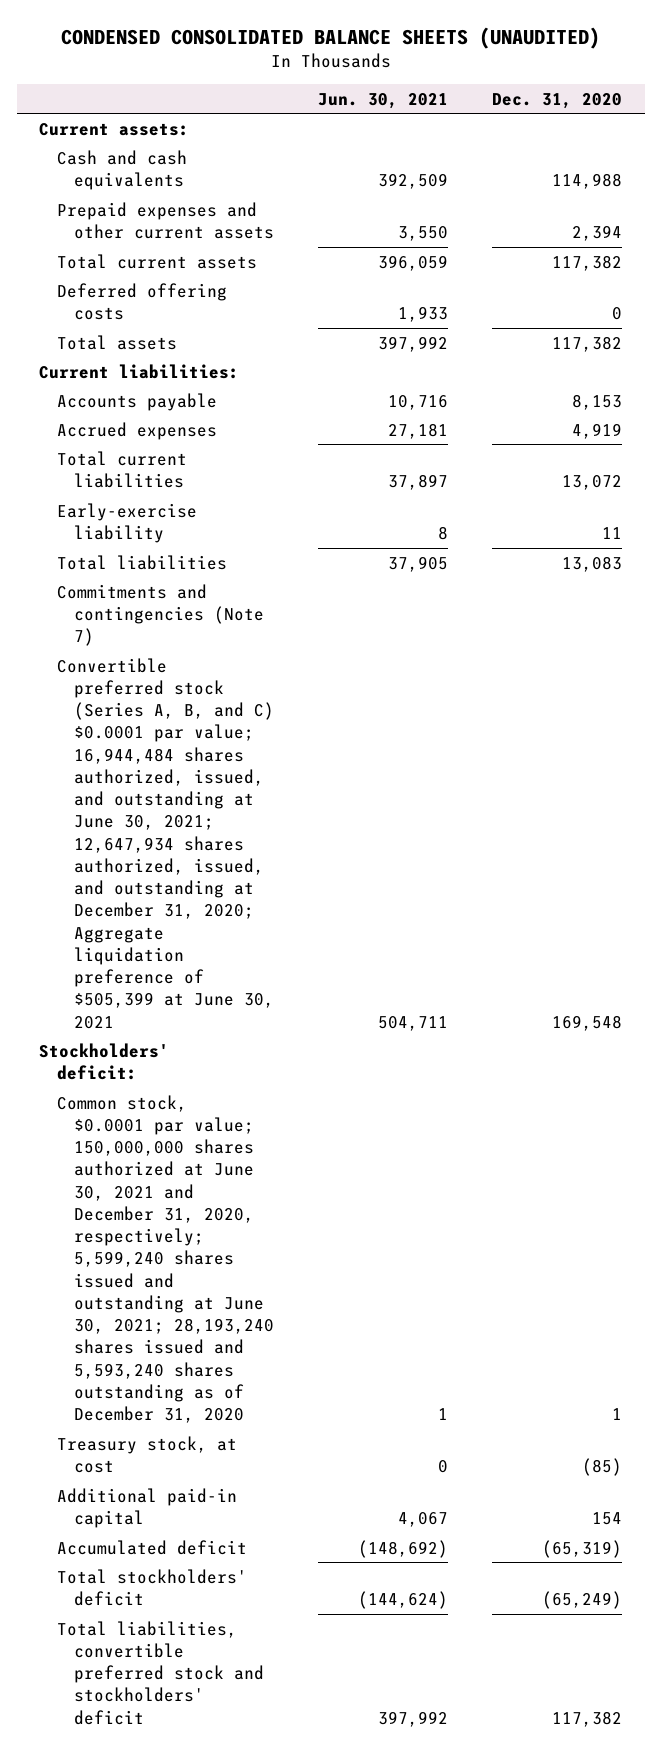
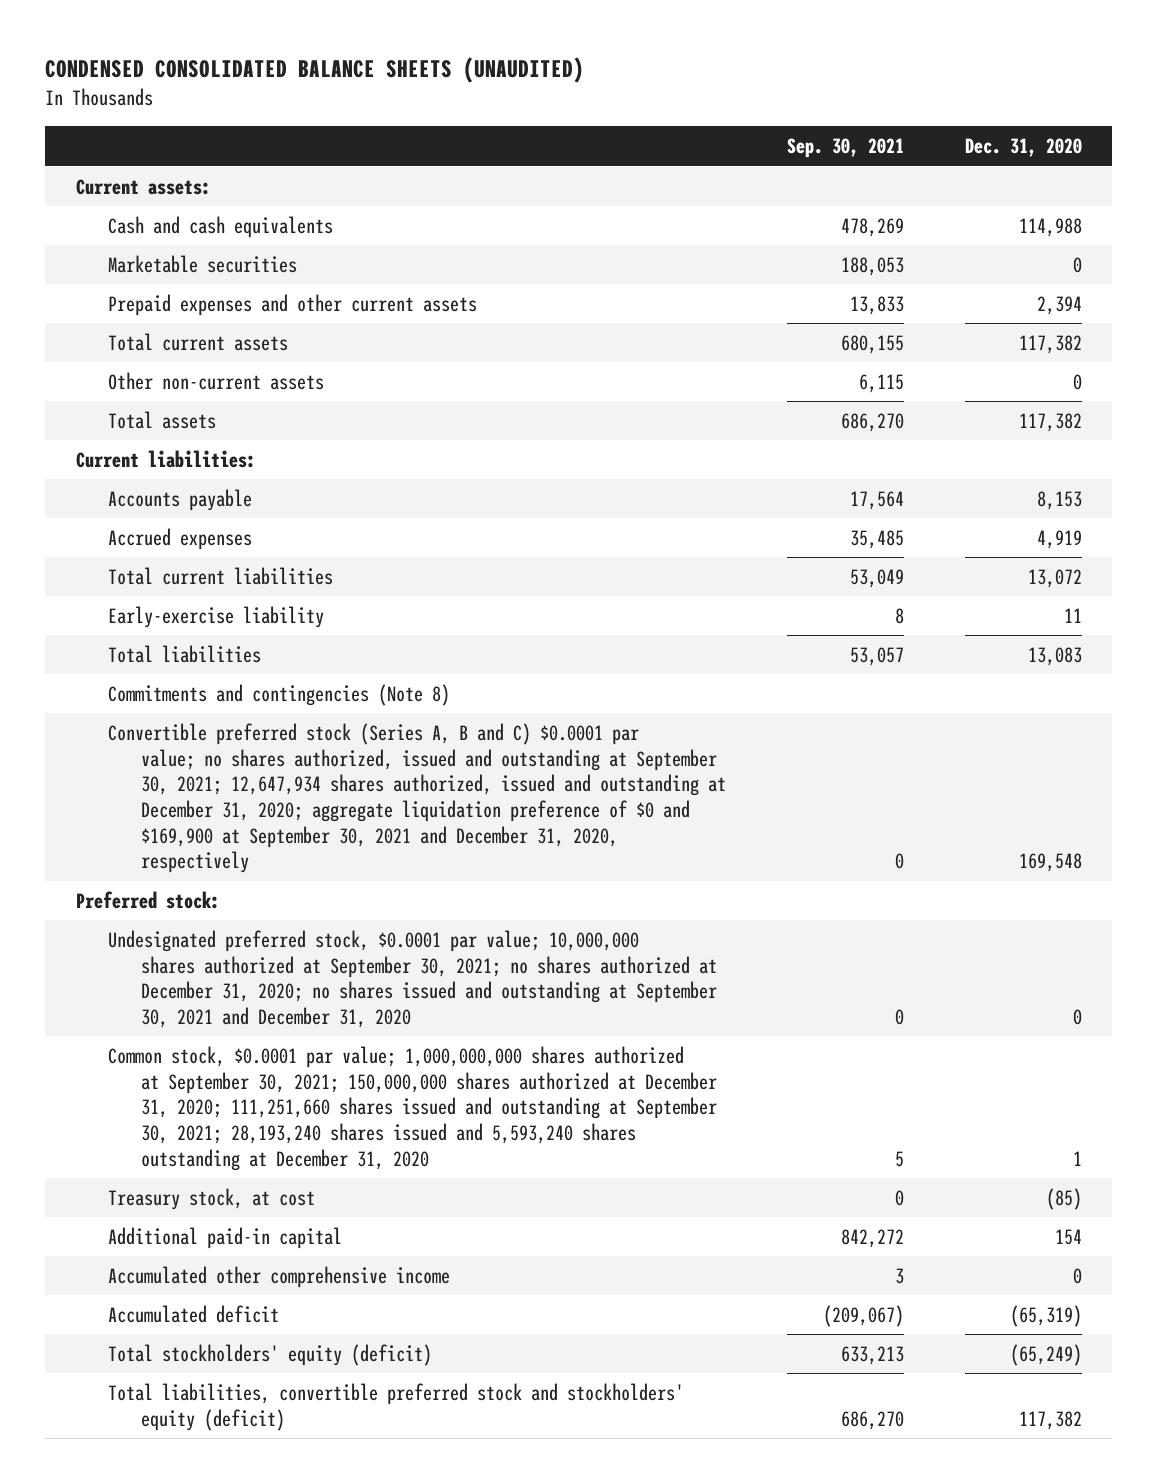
- | Jun. 30, 2021 | Dec. 31, 2020
+ | Sep. 30, 2021 | Dec. 31, 2020
+ Marketable securities | 188,053 | 0
- Deferred offering costs | 1,933 | 0
+ Other non-current assets | 6,115 | 0
- Commitments and contingencies (Note 7)
- Convertible preferred stock (Series A, B, and C) $0.0001 par value; 16,944,484 shares authorized, issued, and outstanding at June 30, 2021; 12,647,934 shares authorized, issued, and outstanding at December 31, 2020; Aggregate liquidation preference of $505,399 at June 30, 2021 | 504,711 | 169,548
- Stockholders' deficit:
- Common stock, $0.0001 par value; 150,000,000 shares authorized at June 30, 2021 and December 31, 2020, respectively; 5,599,240 shares issued and outstanding at June 30, 2021; 28,193,240 shares issued and 5,593,240 shares outstanding as of December 31, 2020 | 1 | 1
+ Commitments and contingencies (Note 8)
+ Convertible preferred stock (Series A, B and C) $0.0001 par value; no shares authorized, issued and outstanding at September 30, 2021; 12,647,934 shares authorized, issued and outstanding at December 31, 2020; aggregate liquidation preference of $0 and $169,900 at September 30, 2021 and December 31, 2020, respectively | 0 | 169,548
+ Preferred stock:
+ Undesignated preferred stock, $0.0001 par value; 10,000,000 shares authorized at September 30, 2021; no shares authorized at December 31, 2020; no shares issued and outstanding at September 30, 2021 and December 31, 2020 | 0 | 0
+ Common stock, $0.0001 par value; 1,000,000,000 shares authorized at September 30, 2021; 150,000,000 shares authorized at December 31, 2020; 111,251,660 shares issued and outstanding at September 30, 2021; 28,193,240 shares issued and 5,593,240 shares outstanding at December 31, 2020 | 5 | 1
+ Accumulated other comprehensive income | 3 | 0
- Total stockholders' deficit | (144,624) | (65,249)
- Total liabilities, convertible preferred stock and stockholders' deficit | 397,992 | 117,382
+ Total stockholders' equity (deficit) | 633,213 | (65,249)
+ Total liabilities, convertible preferred stock and stockholders' equity (deficit) | 686,270 | 117,382

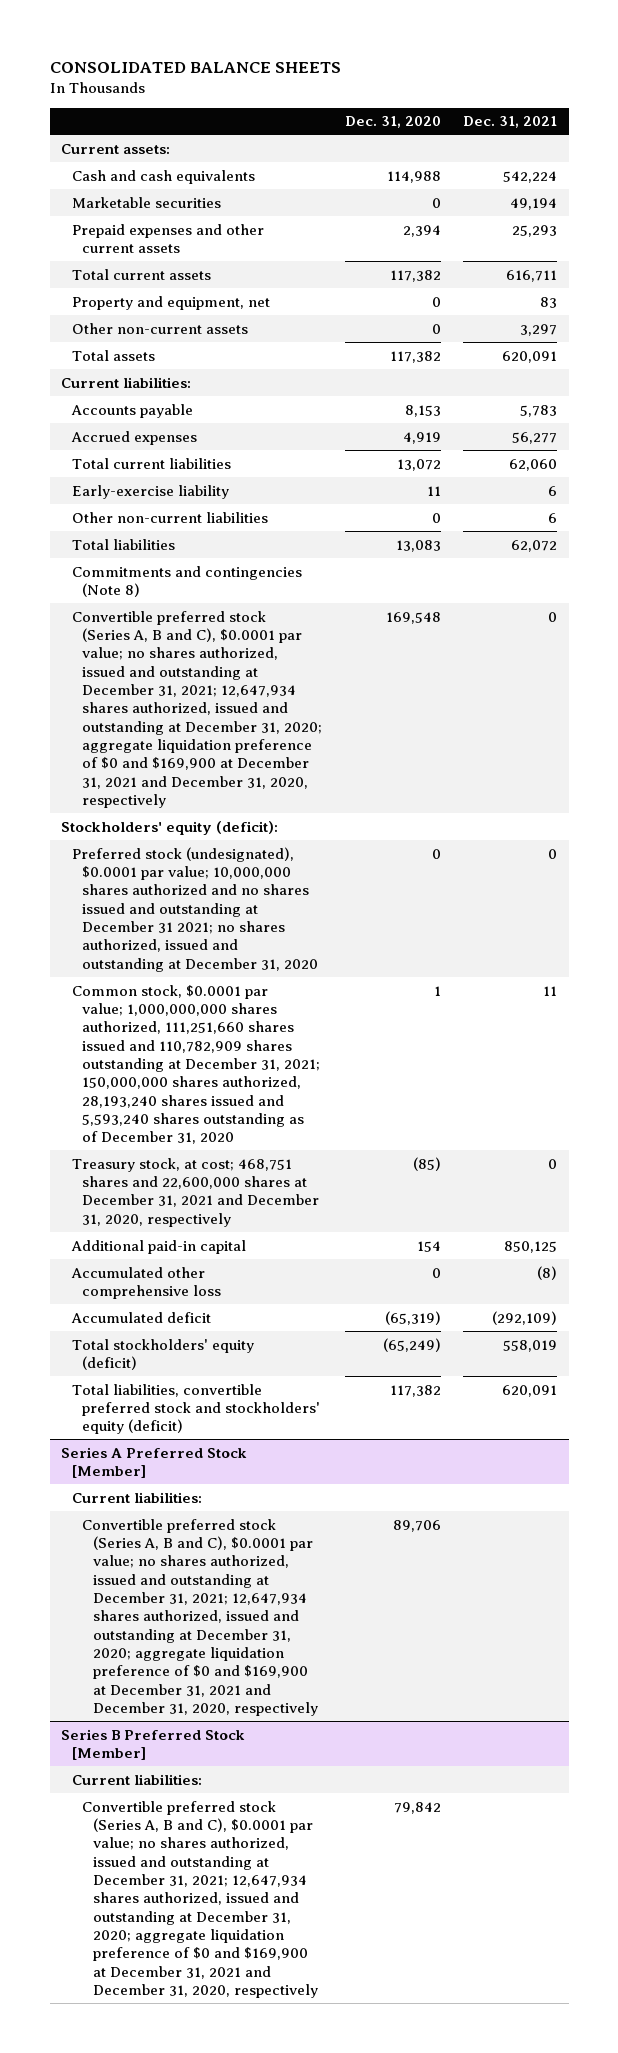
- CONDENSED CONSOLIDATED BALANCE SHEETS (UNAUDITED)
+ CONSOLIDATED BALANCE SHEETS
- | Sep. 30, 2021 | Dec. 31, 2020
+ | Dec. 31, 2020 | Dec. 31, 2021
+ Property and equipment, net | 0 | 83
+ Other non-current liabilities | 0 | 6
- Convertible preferred stock (Series A, B and C) $0.0001 par value; no shares authorized, issued and outstanding at September 30, 2021; 12,647,934 shares authorized, issued and outstanding at December 31, 2020; aggregate liquidation preference of $0 and $169,900 at September 30, 2021 and December 31, 2020, respectively | 0 | 169,548
- Preferred stock:
- Undesignated preferred stock, $0.0001 par value; 10,000,000 shares authorized at September 30, 2021; no shares authorized at December 31, 2020; no shares issued and outstanding at September 30, 2021 and December 31, 2020 | 0 | 0
- Common stock, $0.0001 par value; 1,000,000,000 shares authorized at September 30, 2021; 150,000,000 shares authorized at December 31, 2020; 111,251,660 shares issued and outstanding at September 30, 2021; 28,193,240 shares issued and 5,593,240 shares outstanding at December 31, 2020 | 5 | 1
- Treasury stock, at cost | 0 | (85)
+ Convertible preferred stock (Series A, B and C), $0.0001 par value; no shares authorized, issued and outstanding at December 31, 2021; 12,647,934 shares authorized, issued and outstanding at December 31, 2020; aggregate liquidation preference of $0 and $169,900 at December 31, 2021 and December 31, 2020, respectively | 169,548 | 0
+ Stockholders' equity (deficit):
+ Preferred stock (undesignated), $0.0001 par value; 10,000,000 shares authorized and no shares issued and outstanding at December 31 2021; no shares authorized, issued and outstanding at December 31, 2020 | 0 | 0
+ Common stock, $0.0001 par value; 1,000,000,000 shares authorized, 111,251,660 shares issued and 110,782,909 shares outstanding at December 31, 2021; 150,000,000 shares authorized, 28,193,240 shares issued and 5,593,240 shares outstanding as of December 31, 2020 | 1 | 11
+ Treasury stock, at cost; 468,751 shares and 22,600,000 shares at December 31, 2021 and December 31, 2020, respectively | (85) | 0
- Accumulated other comprehensive income | 3 | 0
+ Accumulated other comprehensive loss | 0 | (8)
+ Series A Preferred Stock [Member]
+ Current liabilities:
+ Convertible preferred stock (Series A, B and C), $0.0001 par value; no shares authorized, issued and outstanding at December 31, 2021; 12,647,934 shares authorized, issued and outstanding at December 31, 2020; aggregate liquidation preference of $0 and $169,900 at December 31, 2021 and December 31, 2020, respectively | 89,706 |
+ Series B Preferred Stock [Member]
+ Current liabilities:
+ Convertible preferred stock (Series A, B and C), $0.0001 par value; no shares authorized, issued and outstanding at December 31, 2021; 12,647,934 shares authorized, issued and outstanding at December 31, 2020; aggregate liquidation preference of $0 and $169,900 at December 31, 2021 and December 31, 2020, respectively | 79,842 |

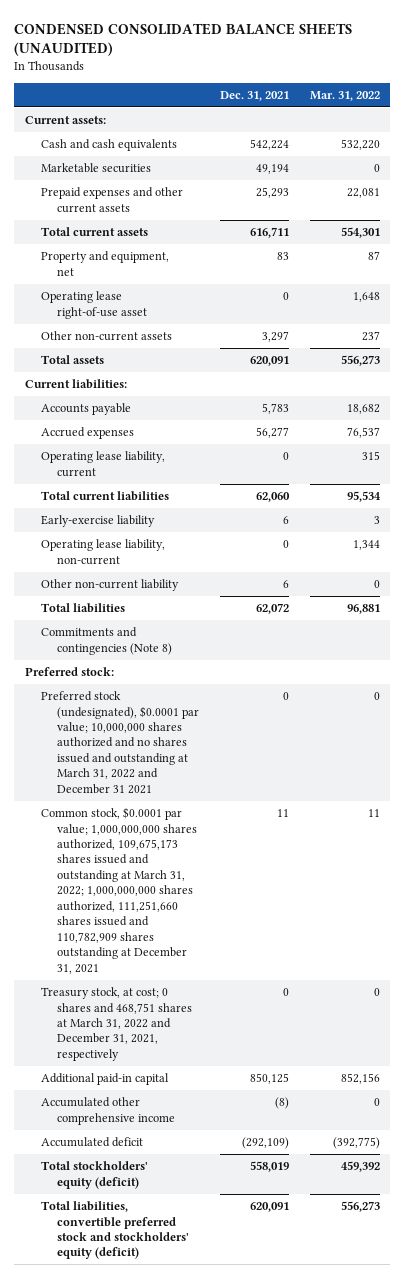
- CONSOLIDATED BALANCE SHEETS
+ CONDENSED CONSOLIDATED BALANCE SHEETS (UNAUDITED)
- | Dec. 31, 2020 | Dec. 31, 2021
+ | Dec. 31, 2021 | Mar. 31, 2022
+ Operating lease right-of-use asset | 0 | 1,648
+ Operating lease liability, current | 0 | 315
- Other non-current liabilities | 0 | 6
+ Operating lease liability, non-current | 0 | 1,344
+ Other non-current liability | 6 | 0
- Convertible preferred stock (Series A, B and C), $0.0001 par value; no shares authorized, issued and outstanding at December 31, 2021; 12,647,934 shares authorized, issued and outstanding at December 31, 2020; aggregate liquidation preference of $0 and $169,900 at December 31, 2021 and December 31, 2020, respectively | 169,548 | 0
- Stockholders' equity (deficit):
- Preferred stock (undesignated), $0.0001 par value; 10,000,000 shares authorized and no shares issued and outstanding at December 31 2021; no shares authorized, issued and outstanding at December 31, 2020 | 0 | 0
- Common stock, $0.0001 par value; 1,000,000,000 shares authorized, 111,251,660 shares issued and 110,782,909 shares outstanding at December 31, 2021; 150,000,000 shares authorized, 28,193,240 shares issued and 5,593,240 shares outstanding as of December 31, 2020 | 1 | 11
- Treasury stock, at cost; 468,751 shares and 22,600,000 shares at December 31, 2021 and December 31, 2020, respectively | (85) | 0
+ Preferred stock:
+ Preferred stock (undesignated), $0.0001 par value; 10,000,000 shares authorized and no shares issued and outstanding at March 31, 2022 and December 31 2021 | 0 | 0
+ Common stock, $0.0001 par value; 1,000,000,000 shares authorized, 109,675,173 shares issued and outstanding at March 31, 2022; 1,000,000,000 shares authorized, 111,251,660 shares issued and 110,782,909 shares outstanding at December 31, 2021 | 11 | 11
+ Treasury stock, at cost; 0 shares and 468,751 shares at March 31, 2022 and December 31, 2021, respectively | 0 | 0
- Accumulated other comprehensive loss | 0 | (8)
+ Accumulated other comprehensive income | (8) | 0
- Series A Preferred Stock [Member]
- Current liabilities:
- Convertible preferred stock (Series A, B and C), $0.0001 par value; no shares authorized, issued and outstanding at December 31, 2021; 12,647,934 shares authorized, issued and outstanding at December 31, 2020; aggregate liquidation preference of $0 and $169,900 at December 31, 2021 and December 31, 2020, respectively | 89,706 |
- Series B Preferred Stock [Member]
- Current liabilities:
- Convertible preferred stock (Series A, B and C), $0.0001 par value; no shares authorized, issued and outstanding at December 31, 2021; 12,647,934 shares authorized, issued and outstanding at December 31, 2020; aggregate liquidation preference of $0 and $169,900 at December 31, 2021 and December 31, 2020, respectively | 79,842 |

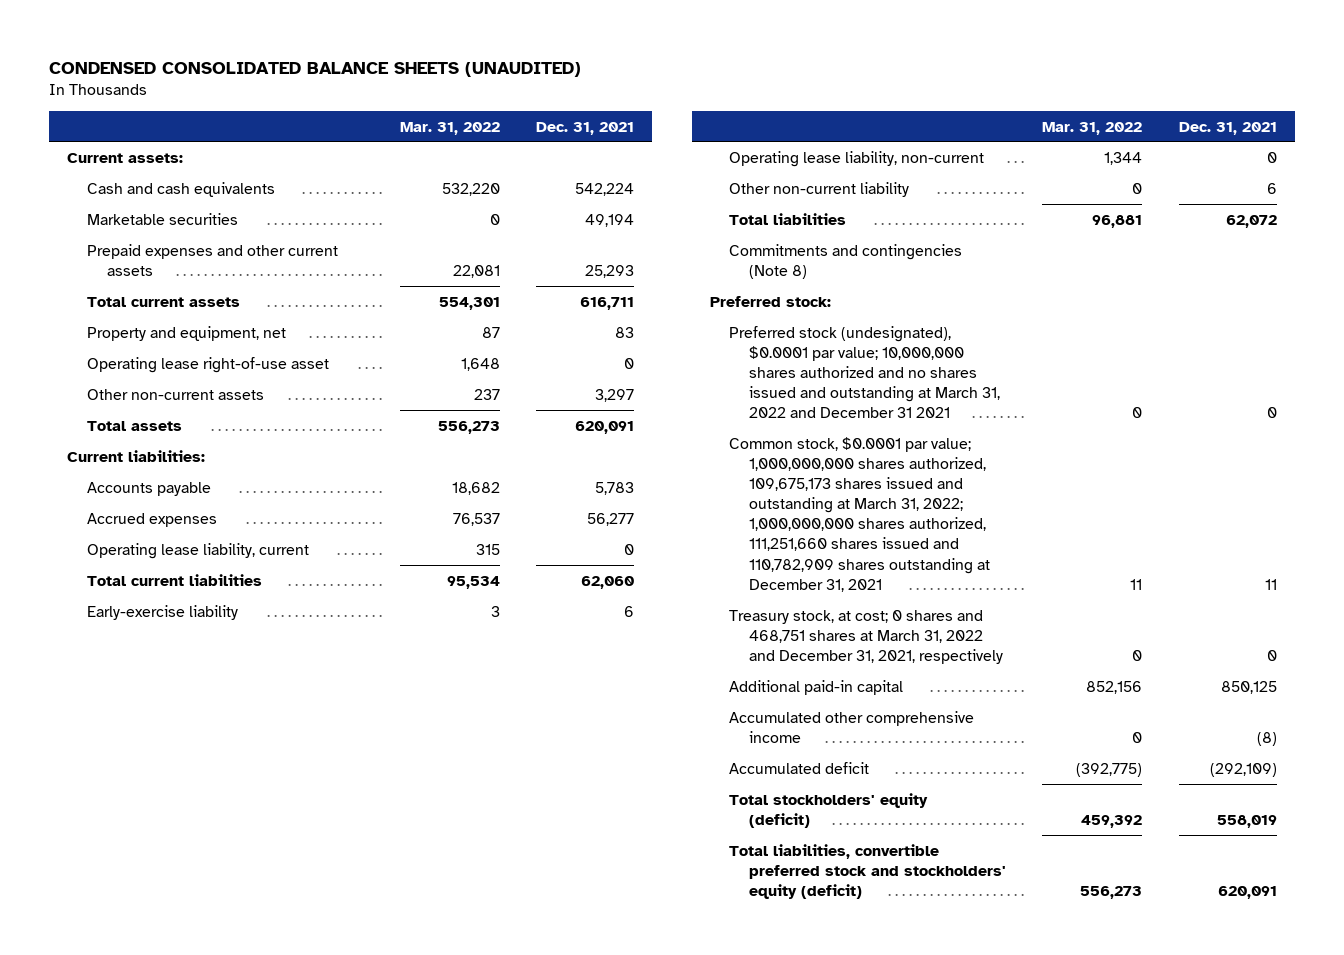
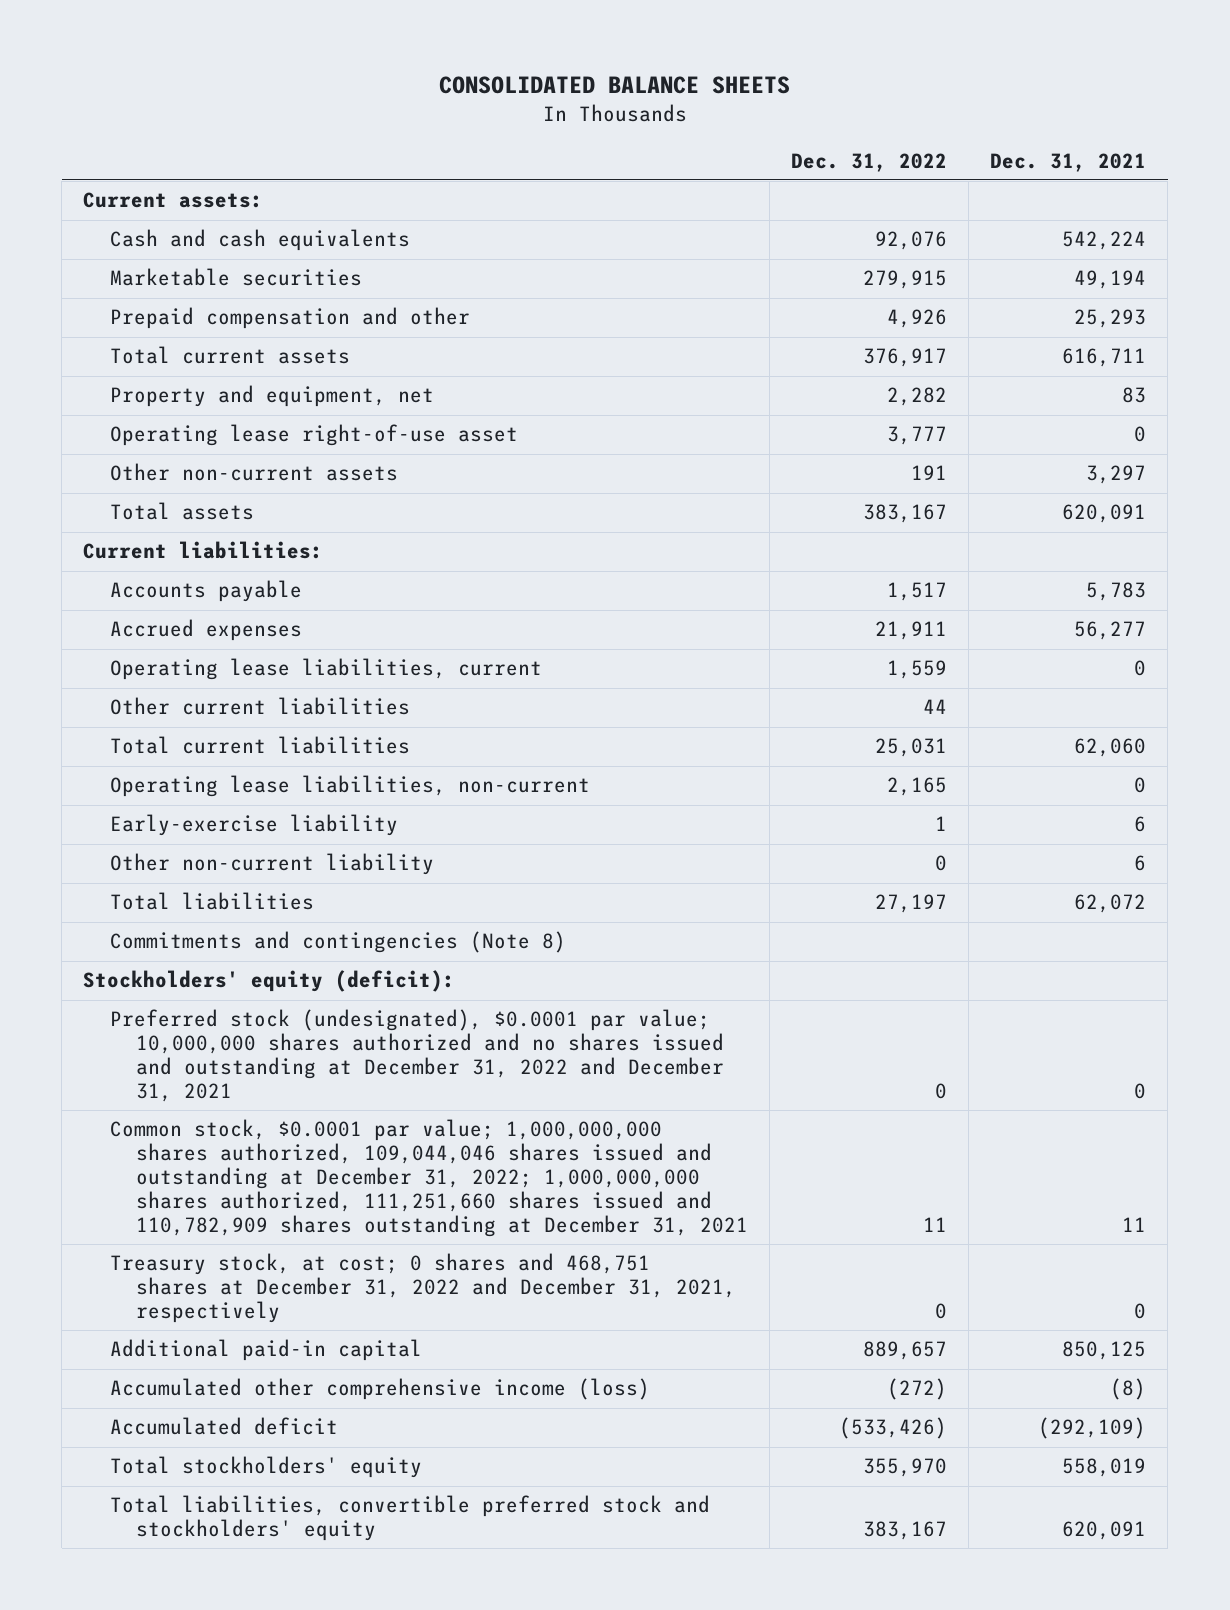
- CONDENSED CONSOLIDATED BALANCE SHEETS (UNAUDITED)
+ CONSOLIDATED BALANCE SHEETS
- | Mar. 31, 2022 | Dec. 31, 2021
+ | Dec. 31, 2022 | Dec. 31, 2021
- Prepaid expenses and other current assets | 22,081 | 25,293
+ Prepaid compensation and other | 4,926 | 25,293
- Operating lease liability, current | 315 | 0
+ Operating lease liabilities, current | 1,559 | 0
+ Other current liabilities | 44 |
+ Operating lease liabilities, non-current | 2,165 | 0
- Operating lease liability, non-current | 1,344 | 0
- Preferred stock:
- Preferred stock (undesignated), $0.0001 par value; 10,000,000 shares authorized and no shares issued and outstanding at March 31, 2022 and December 31 2021 | 0 | 0
- Common stock, $0.0001 par value; 1,000,000,000 shares authorized, 109,675,173 shares issued and outstanding at March 31, 2022; 1,000,000,000 shares authorized, 111,251,660 shares issued and 110,782,909 shares outstanding at December 31, 2021 | 11 | 11
- Treasury stock, at cost; 0 shares and 468,751 shares at March 31, 2022 and December 31, 2021, respectively | 0 | 0
+ Stockholders' equity (deficit):
+ Preferred stock (undesignated), $0.0001 par value; 10,000,000 shares authorized and no shares issued and outstanding at December 31, 2022 and December 31, 2021 | 0 | 0
+ Common stock, $0.0001 par value; 1,000,000,000 shares authorized, 109,044,046 shares issued and outstanding at December 31, 2022; 1,000,000,000 shares authorized, 111,251,660 shares issued and 110,782,909 shares outstanding at December 31, 2021 | 11 | 11
+ Treasury stock, at cost; 0 shares and 468,751 shares at December 31, 2022 and December 31, 2021, respectively | 0 | 0
- Accumulated other comprehensive income | 0 | (8)
+ Accumulated other comprehensive income (loss) | (272) | (8)
- Total stockholders' equity (deficit) | 459,392 | 558,019
- Total liabilities, convertible preferred stock and stockholders' equity (deficit) | 556,273 | 620,091
+ Total stockholders' equity | 355,970 | 558,019
+ Total liabilities, convertible preferred stock and stockholders' equity | 383,167 | 620,091

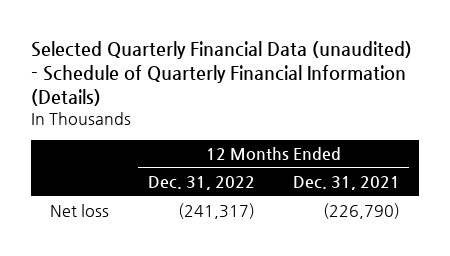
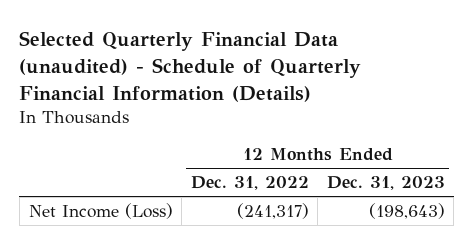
- | 12 Months Ended Dec. 31, 2022 | 12 Months Ended Dec. 31, 2021
+ | 12 Months Ended Dec. 31, 2022 | 12 Months Ended Dec. 31, 2023
- Net loss | (241,317) | (226,790)
+ Net Income (Loss) | (241,317) | (198,643)

